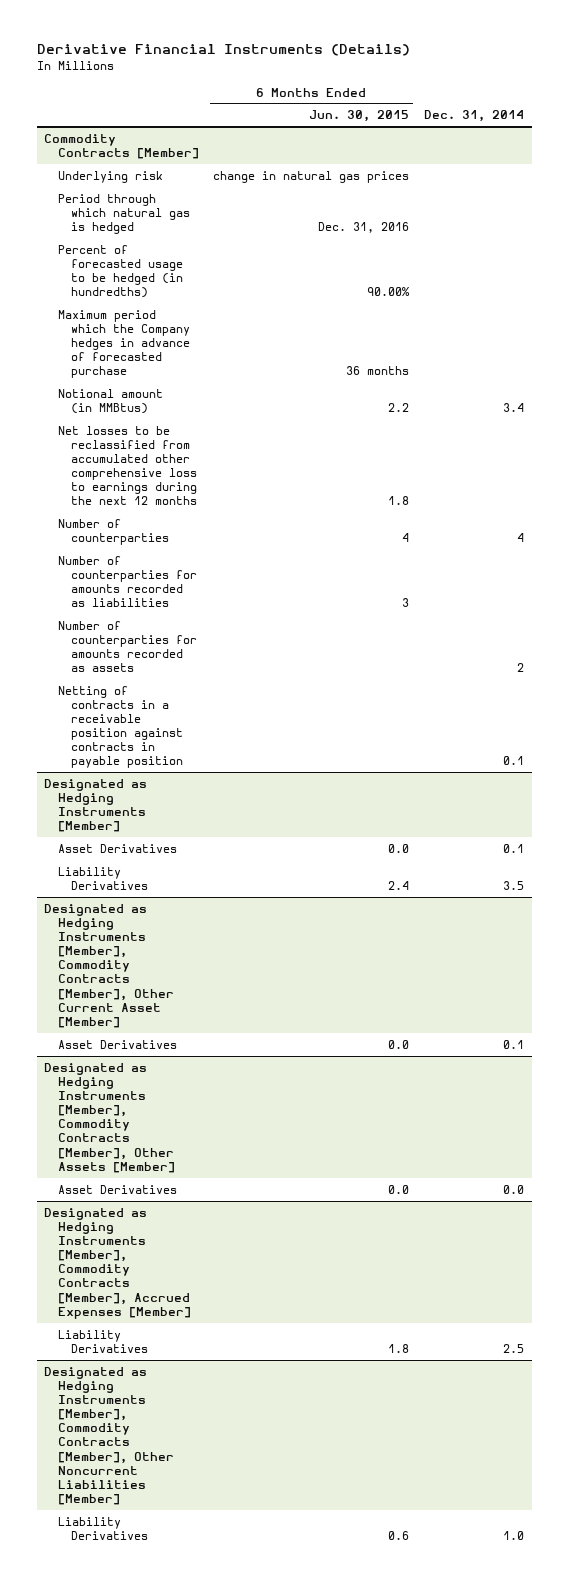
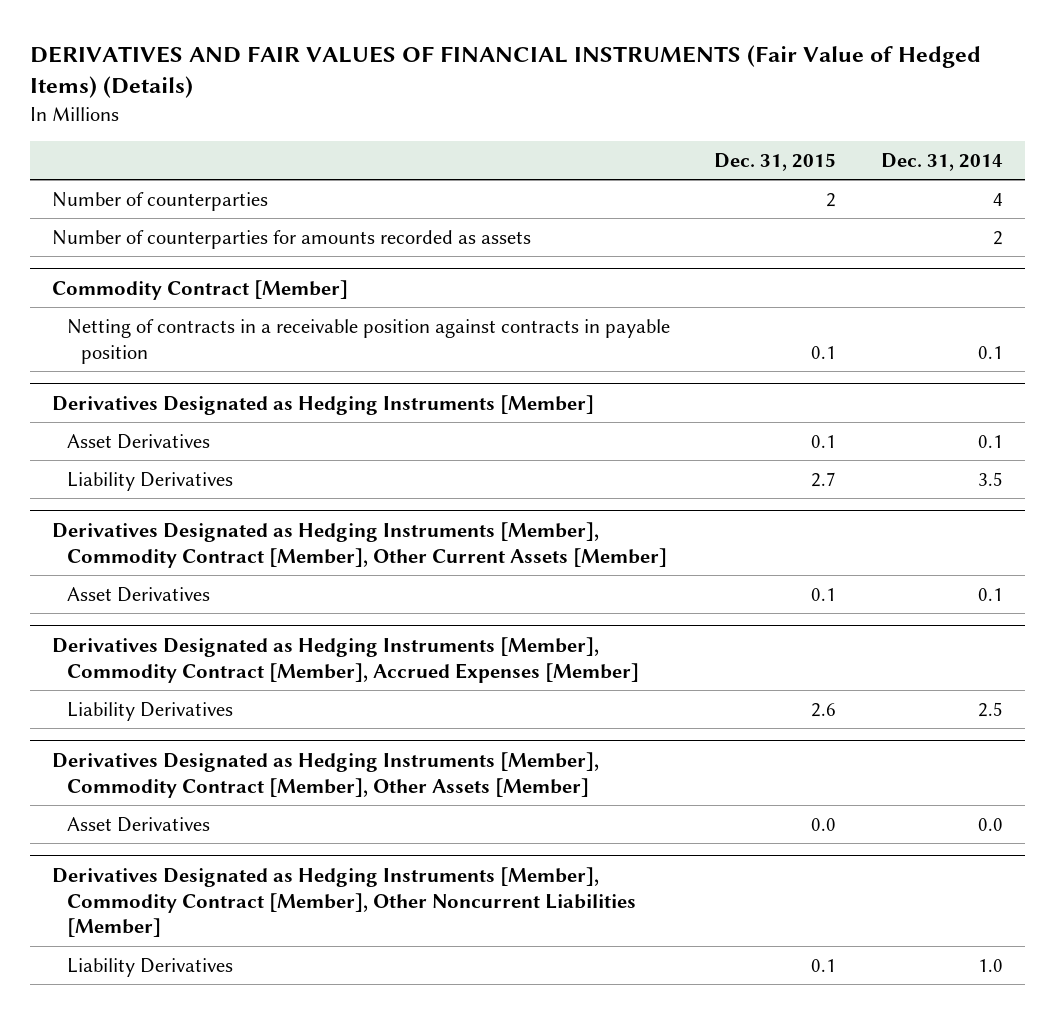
- Derivative Financial Instruments (Details)
+ DERIVATIVES AND FAIR VALUES OF FINANCIAL INSTRUMENTS (Fair Value of Hedged Items) (Details)
- | 6 Months Ended Jun. 30, 2015 | Dec. 31, 2014
+ | Dec. 31, 2015 | Dec. 31, 2014
- Commodity Contracts [Member]
- Underlying risk | change in natural gas prices |
- Period through which natural gas is hedged | Dec. 31, 2016 |
- Percent of forecasted usage to be hedged (in hundredths) | 90.00% |
- Maximum period which the Company hedges in advance of forecasted purchase | 36 months |
- Notional amount (in MMBtus) | 2.2 | 3.4
- Net losses to be reclassified from accumulated other comprehensive loss to earnings during the next 12 months | 1.8 |
- Number of counterparties for amounts recorded as liabilities | 3 |
+ Commodity Contract [Member]
- Designated as Hedging Instruments [Member]
+ Derivatives Designated as Hedging Instruments [Member]
- Designated as Hedging Instruments [Member], Commodity Contracts [Member], Other Current Asset [Member]
+ Derivatives Designated as Hedging Instruments [Member], Commodity Contract [Member], Other Current Assets [Member]
- Designated as Hedging Instruments [Member], Commodity Contracts [Member], Other Assets [Member]
- Asset Derivatives | 0.0 | 0.0
- Designated as Hedging Instruments [Member], Commodity Contracts [Member], Accrued Expenses [Member]
+ Derivatives Designated as Hedging Instruments [Member], Commodity Contract [Member], Accrued Expenses [Member]
- Designated as Hedging Instruments [Member], Commodity Contracts [Member], Other Noncurrent Liabilities [Member]
+ Derivatives Designated as Hedging Instruments [Member], Commodity Contract [Member], Other Assets [Member]
+ Asset Derivatives | 0.0 | 0.0
+ Derivatives Designated as Hedging Instruments [Member], Commodity Contract [Member], Other Noncurrent Liabilities [Member]

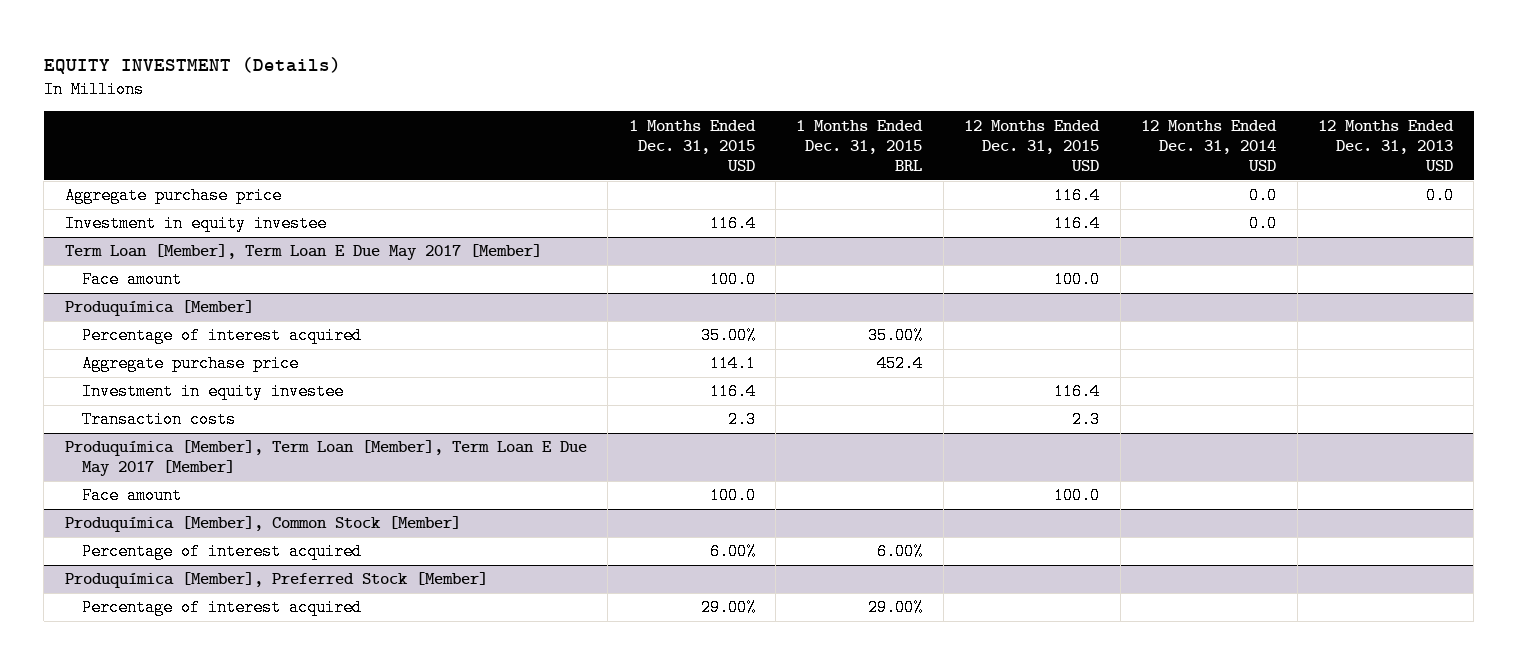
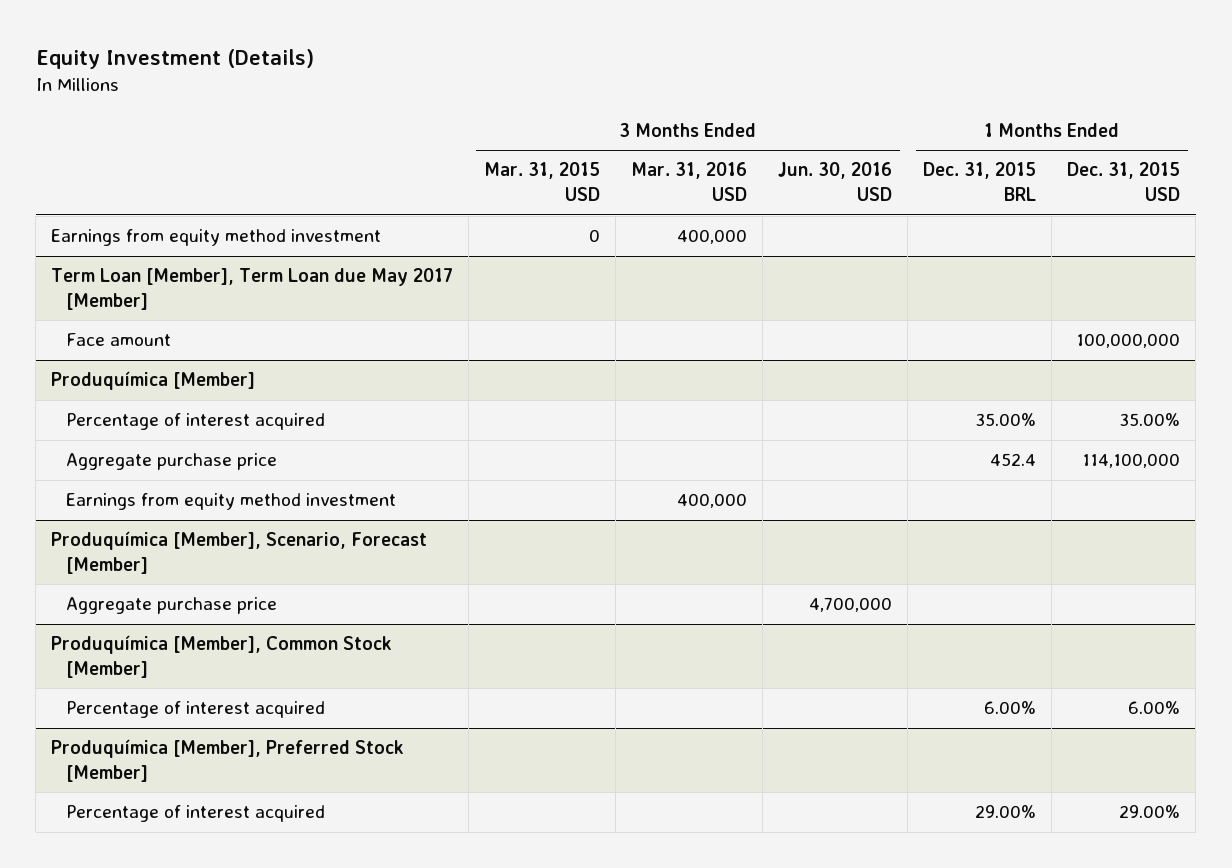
- EQUITY INVESTMENT (Details)
+ Equity Investment (Details)
- | 1 Months Ended Dec. 31, 2015 USD | 1 Months Ended Dec. 31, 2015 BRL | 12 Months Ended Dec. 31, 2015 USD | 12 Months Ended Dec. 31, 2014 USD | 12 Months Ended Dec. 31, 2013 USD
+ | 3 Months Ended Mar. 31, 2015 USD | 3 Months Ended Mar. 31, 2016 USD | 3 Months Ended Jun. 30, 2016 USD | 1 Months Ended Dec. 31, 2015 BRL | 1 Months Ended Dec. 31, 2015 USD
- Aggregate purchase price | | | 116.4 | 0.0 | 0.0
- Investment in equity investee | 116.4 | | 116.4 | 0.0 |
- Term Loan [Member], Term Loan E Due May 2017 [Member]
- Face amount | 100.0 | | 100.0 | |
+ Earnings from equity method investment | 0 | 400,000 | | |
+ Term Loan [Member], Term Loan due May 2017 [Member]
+ Face amount | | | | | 100,000,000
@ Produquímica [Member]
- Aggregate purchase price | 114.1 | 452.4 | | |
- Investment in equity investee | 116.4 | | 116.4 | |
- Transaction costs | 2.3 | | 2.3 | |
- Produquímica [Member], Term Loan [Member], Term Loan E Due May 2017 [Member]
- Face amount | 100.0 | | 100.0 | |
@ Produquímica [Member]
+ Aggregate purchase price | | | | 452.4 | 114,100,000
+ Earnings from equity method investment | | 400,000 | | |
+ Produquímica [Member], Scenario, Forecast [Member]
+ Aggregate purchase price | | | 4,700,000 | |

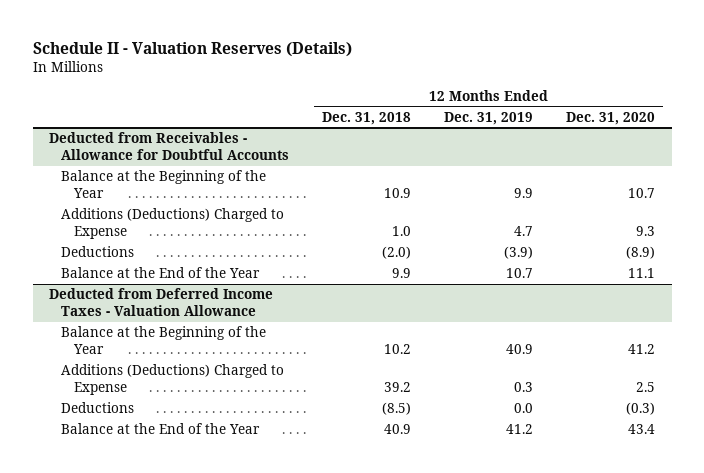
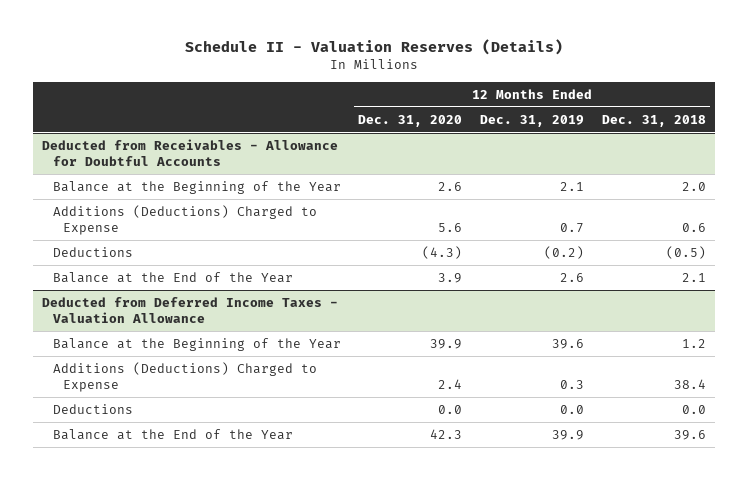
- | 12 Months Ended Dec. 31, 2018 | 12 Months Ended Dec. 31, 2019 | 12 Months Ended Dec. 31, 2020
+ | 12 Months Ended Dec. 31, 2020 | 12 Months Ended Dec. 31, 2019 | 12 Months Ended Dec. 31, 2018
@ Deducted from Receivables - Allowance for Doubtful Accounts
- Balance at the Beginning of the Year | 10.9 | 9.9 | 10.7
- Additions (Deductions) Charged to Expense | 1.0 | 4.7 | 9.3
- Deductions | (2.0) | (3.9) | (8.9)
- Balance at the End of the Year | 9.9 | 10.7 | 11.1
+ Balance at the Beginning of the Year | 2.6 | 2.1 | 2.0
+ Additions (Deductions) Charged to Expense | 5.6 | 0.7 | 0.6
+ Deductions | (4.3) | (0.2) | (0.5)
+ Balance at the End of the Year | 3.9 | 2.6 | 2.1
@ Deducted from Deferred Income Taxes - Valuation Allowance
- Balance at the Beginning of the Year | 10.2 | 40.9 | 41.2
- Additions (Deductions) Charged to Expense | 39.2 | 0.3 | 2.5
- Deductions | (8.5) | 0.0 | (0.3)
- Balance at the End of the Year | 40.9 | 41.2 | 43.4
+ Balance at the Beginning of the Year | 39.9 | 39.6 | 1.2
+ Additions (Deductions) Charged to Expense | 2.4 | 0.3 | 38.4
+ Deductions | 0.0 | 0.0 | 0.0
+ Balance at the End of the Year | 42.3 | 39.9 | 39.6

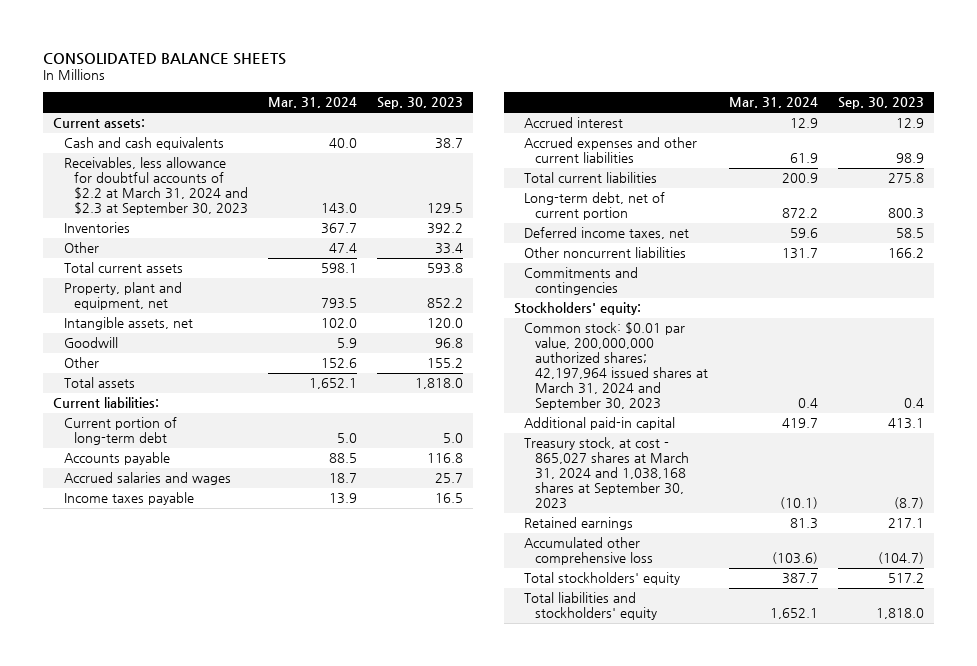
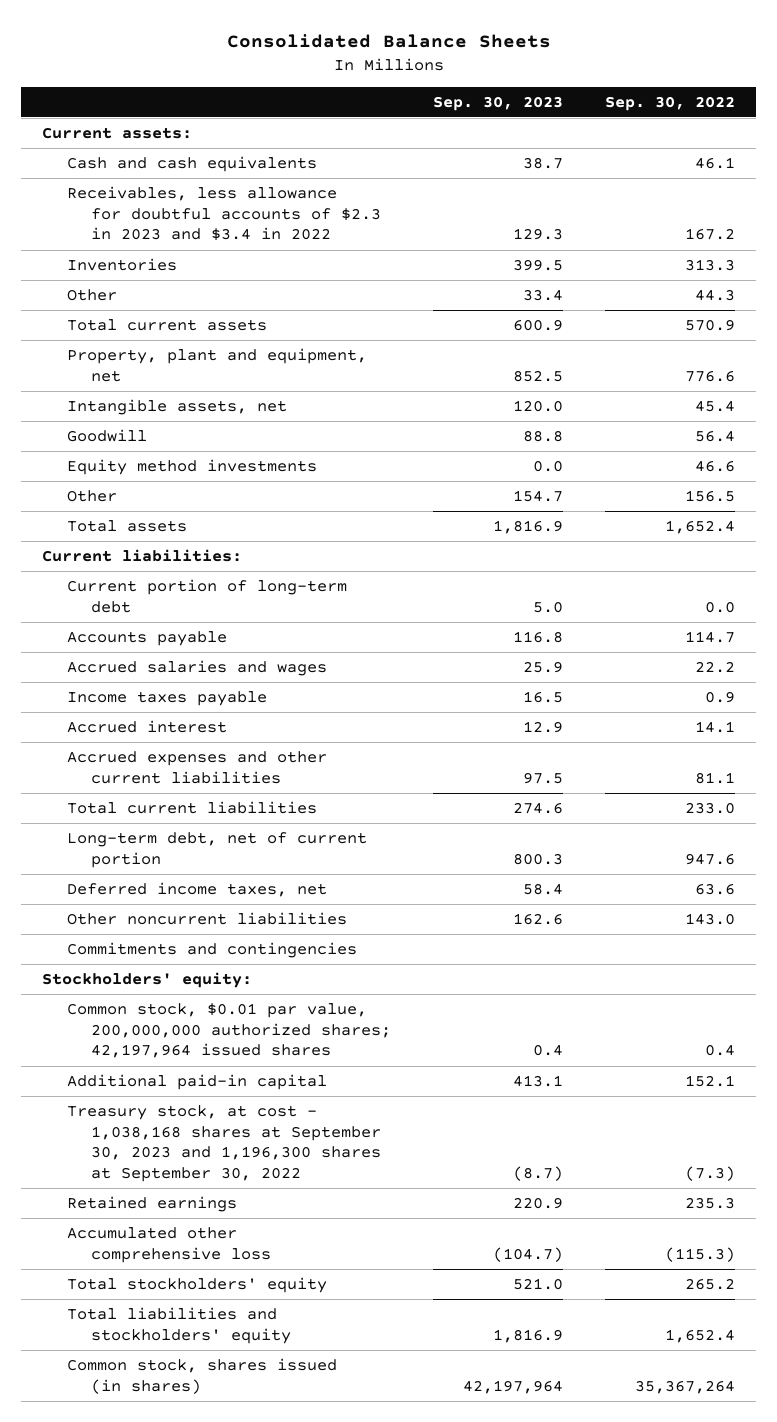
- CONSOLIDATED BALANCE SHEETS
+ Consolidated Balance Sheets
- | Mar. 31, 2024 | Sep. 30, 2023
+ | Sep. 30, 2023 | Sep. 30, 2022
- Receivables, less allowance for doubtful accounts of $2.2 at March 31, 2024 and $2.3 at September 30, 2023 | 143.0 | 129.5
- Inventories | 367.7 | 392.2
+ Receivables, less allowance for doubtful accounts of $2.3 in 2023 and $3.4 in 2022 | 129.3 | 167.2
+ Inventories | 399.5 | 313.3
- Total current assets | 598.1 | 593.8
- Property, plant and equipment, net | 793.5 | 852.2
+ Total current assets | 600.9 | 570.9
+ Property, plant and equipment, net | 852.5 | 776.6
- Goodwill | 5.9 | 96.8
- Other | 152.6 | 155.2
- Total assets | 1,652.1 | 1,818.0
+ Goodwill | 88.8 | 56.4
+ Equity method investments | 0.0 | 46.6
+ Other | 154.7 | 156.5
+ Total assets | 1,816.9 | 1,652.4
- Accrued salaries and wages | 18.7 | 25.7
+ Accrued salaries and wages | 25.9 | 22.2
- Accrued expenses and other current liabilities | 61.9 | 98.9
- Total current liabilities | 200.9 | 275.8
+ Accrued expenses and other current liabilities | 97.5 | 81.1
+ Total current liabilities | 274.6 | 233.0
- Deferred income taxes, net | 59.6 | 58.5
- Other noncurrent liabilities | 131.7 | 166.2
+ Deferred income taxes, net | 58.4 | 63.6
+ Other noncurrent liabilities | 162.6 | 143.0
- Common stock: $0.01 par value, 200,000,000 authorized shares; 42,197,964 issued shares at March 31, 2024 and September 30, 2023 | 0.4 | 0.4
+ Common stock, $0.01 par value, 200,000,000 authorized shares; 42,197,964 issued shares | 0.4 | 0.4
- Treasury stock, at cost - 865,027 shares at March 31, 2024 and 1,038,168 shares at September 30, 2023 | (10.1) | (8.7)
- Retained earnings | 81.3 | 217.1
+ Treasury stock, at cost - 1,038,168 shares at September 30, 2023 and 1,196,300 shares at September 30, 2022 | (8.7) | (7.3)
+ Retained earnings | 220.9 | 235.3
- Total stockholders' equity | 387.7 | 517.2
- Total liabilities and stockholders' equity | 1,652.1 | 1,818.0
+ Total stockholders' equity | 521.0 | 265.2
+ Total liabilities and stockholders' equity | 1,816.9 | 1,652.4
+ Common stock, shares issued (in shares) | 42,197,964 | 35,367,264

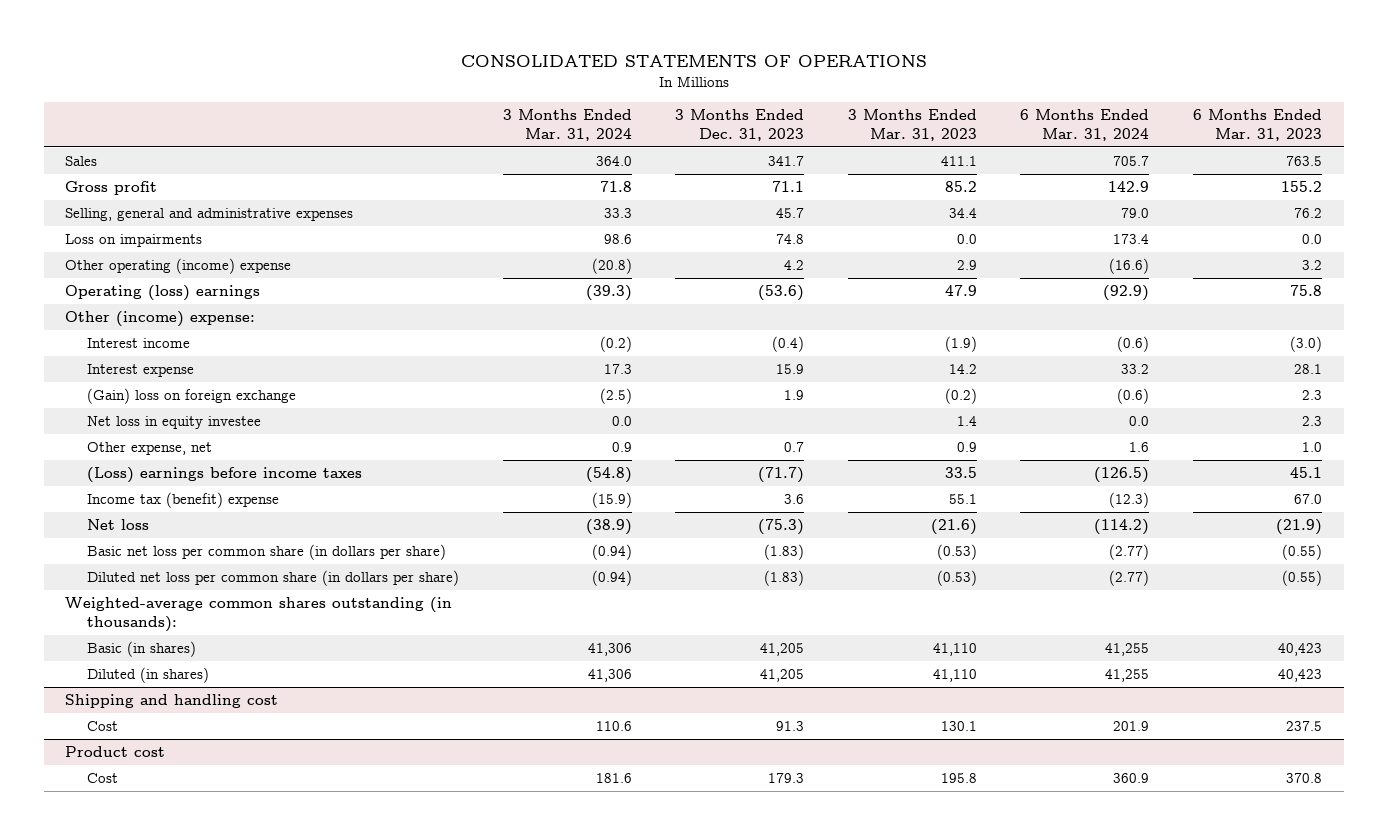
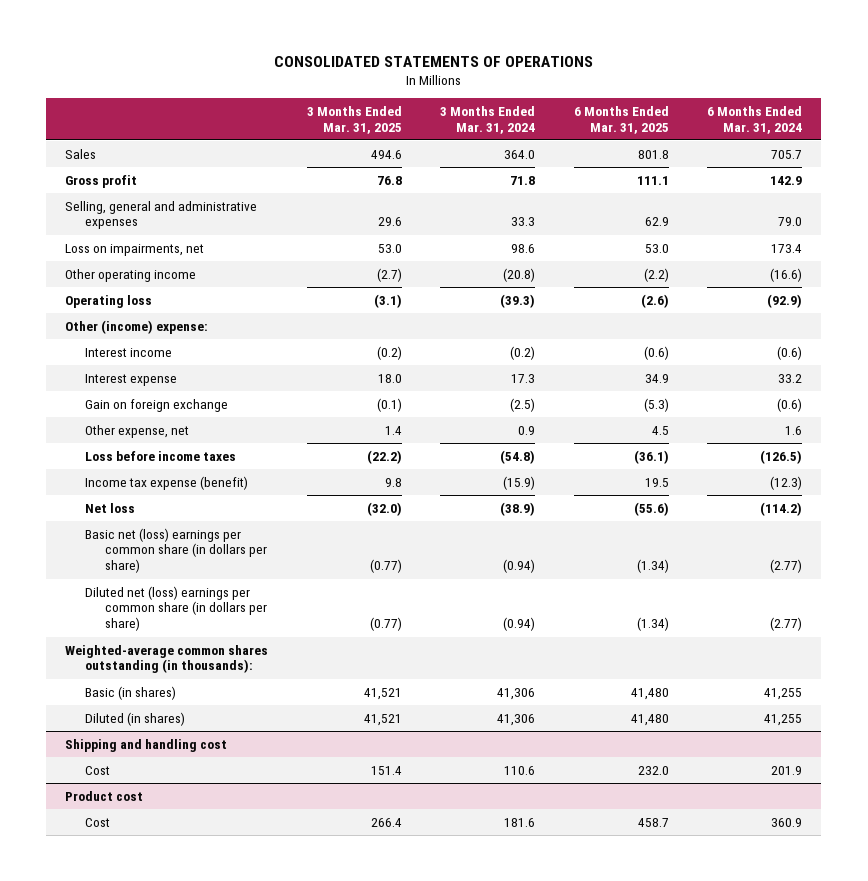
- | 3 Months Ended Mar. 31, 2024 | 3 Months Ended Dec. 31, 2023 | 3 Months Ended Mar. 31, 2023 | 6 Months Ended Mar. 31, 2024 | 6 Months Ended Mar. 31, 2023
+ | 3 Months Ended Mar. 31, 2025 | 3 Months Ended Mar. 31, 2024 | 6 Months Ended Mar. 31, 2025 | 6 Months Ended Mar. 31, 2024
- Loss on impairments | 98.6 | 74.8 | 0.0 | 173.4 | 0.0
- Other operating (income) expense | (20.8) | 4.2 | 2.9 | (16.6) | 3.2
- Operating (loss) earnings | (39.3) | (53.6) | 47.9 | (92.9) | 75.8
+ Loss on impairments, net | 53.0 | 98.6 | 53.0 | 173.4
+ Other operating income | (2.7) | (20.8) | (2.2) | (16.6)
+ Operating loss | (3.1) | (39.3) | (2.6) | (92.9)
- (Gain) loss on foreign exchange | (2.5) | 1.9 | (0.2) | (0.6) | 2.3
- Net loss in equity investee | 0.0 | | 1.4 | 0.0 | 2.3
+ Gain on foreign exchange | (0.1) | (2.5) | (5.3) | (0.6)
- (Loss) earnings before income taxes | (54.8) | (71.7) | 33.5 | (126.5) | 45.1
- Income tax (benefit) expense | (15.9) | 3.6 | 55.1 | (12.3) | 67.0
+ Loss before income taxes | (22.2) | (54.8) | (36.1) | (126.5)
+ Income tax expense (benefit) | 9.8 | (15.9) | 19.5 | (12.3)
- Basic net loss per common share (in dollars per share) | (0.94) | (1.83) | (0.53) | (2.77) | (0.55)
- Diluted net loss per common share (in dollars per share) | (0.94) | (1.83) | (0.53) | (2.77) | (0.55)
+ Basic net (loss) earnings per common share (in dollars per share) | (0.77) | (0.94) | (1.34) | (2.77)
+ Diluted net (loss) earnings per common share (in dollars per share) | (0.77) | (0.94) | (1.34) | (2.77)

